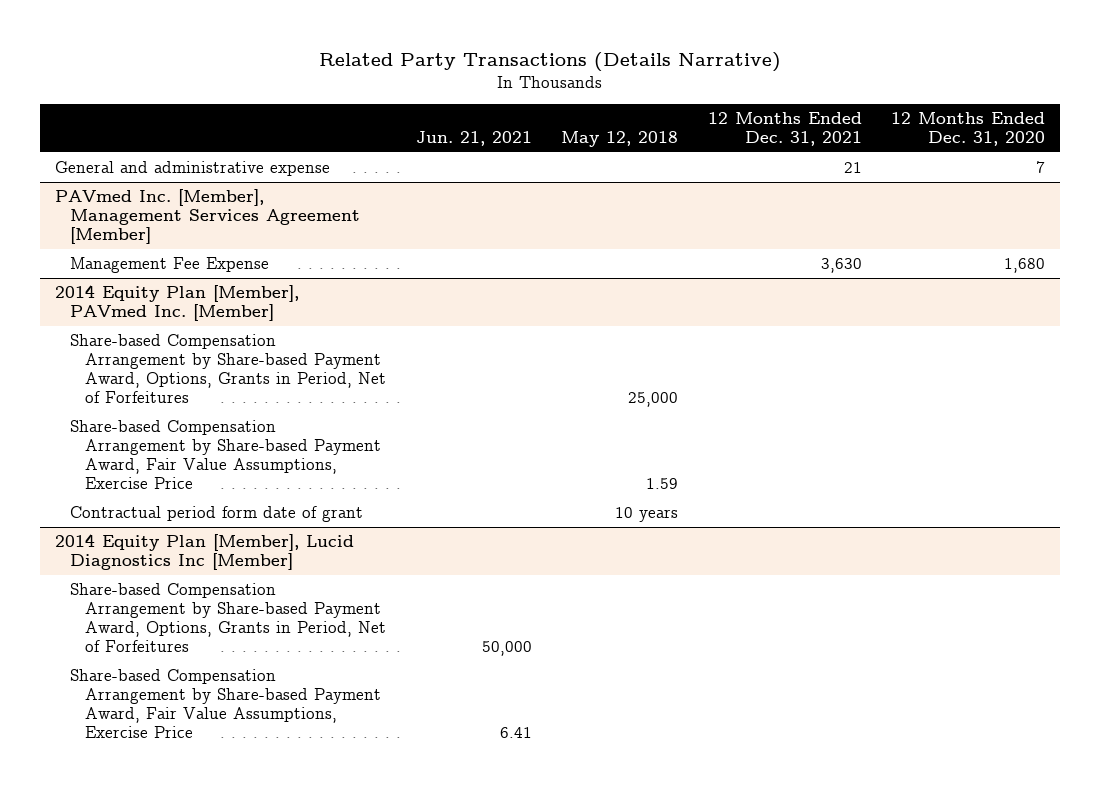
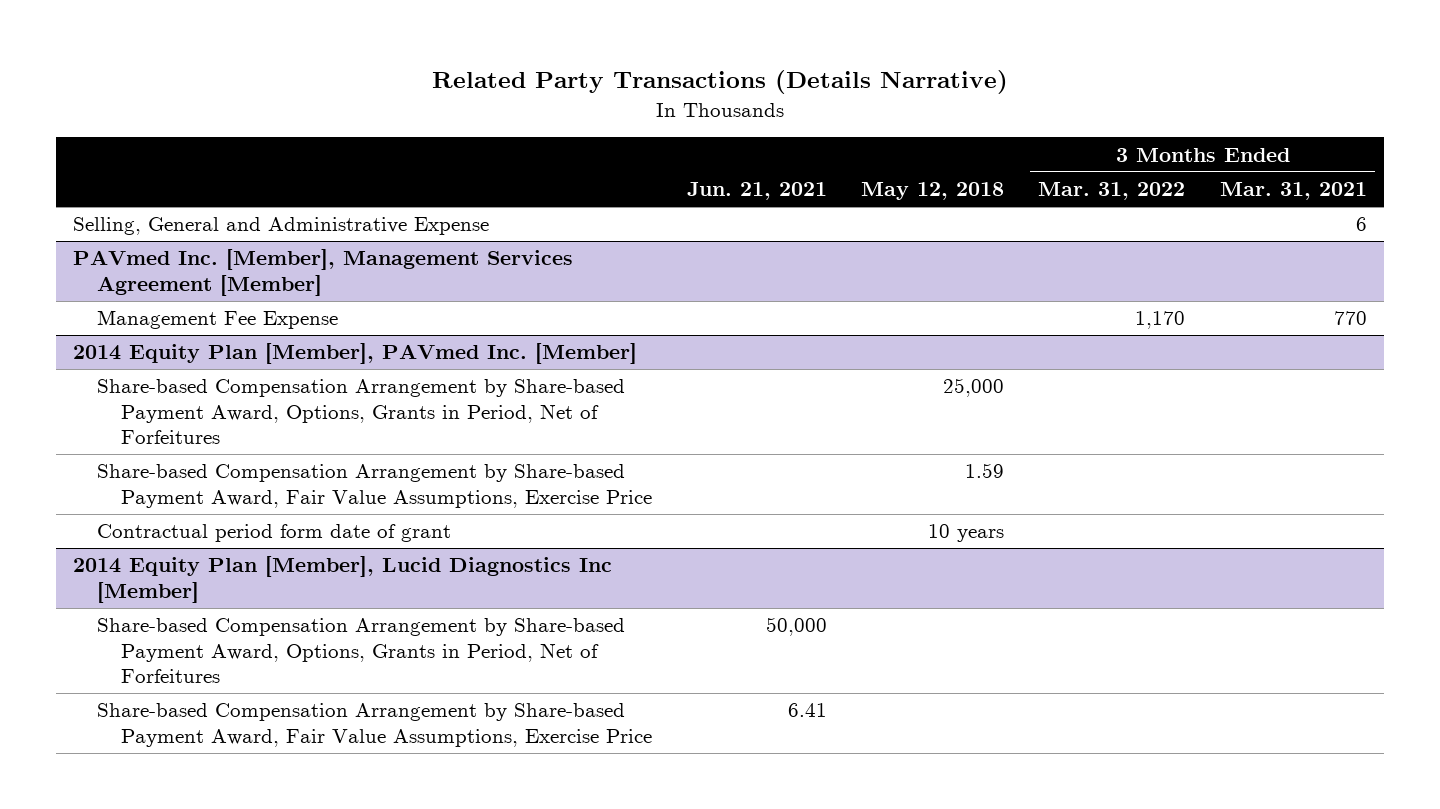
- | Jun. 21, 2021 | May 12, 2018 | 12 Months Ended Dec. 31, 2021 | 12 Months Ended Dec. 31, 2020
+ | Jun. 21, 2021 | May 12, 2018 | 3 Months Ended Mar. 31, 2022 | 3 Months Ended Mar. 31, 2021
- General and administrative expense | | | 21 | 7
+ Selling, General and Administrative Expense | | | | 6

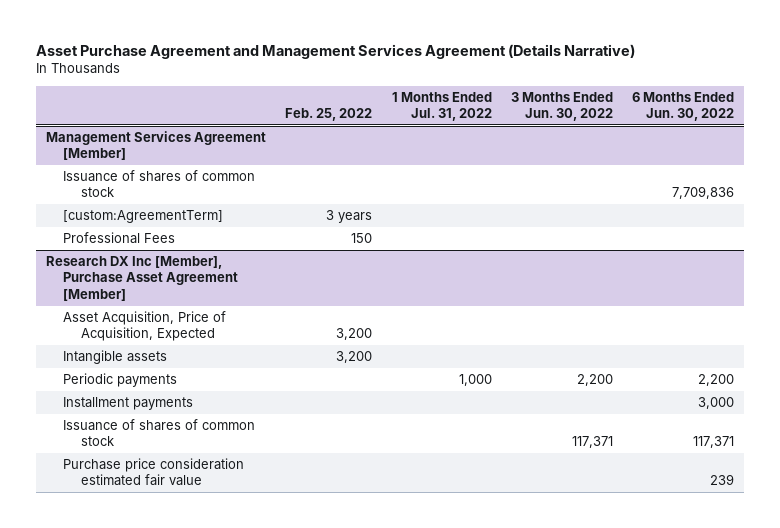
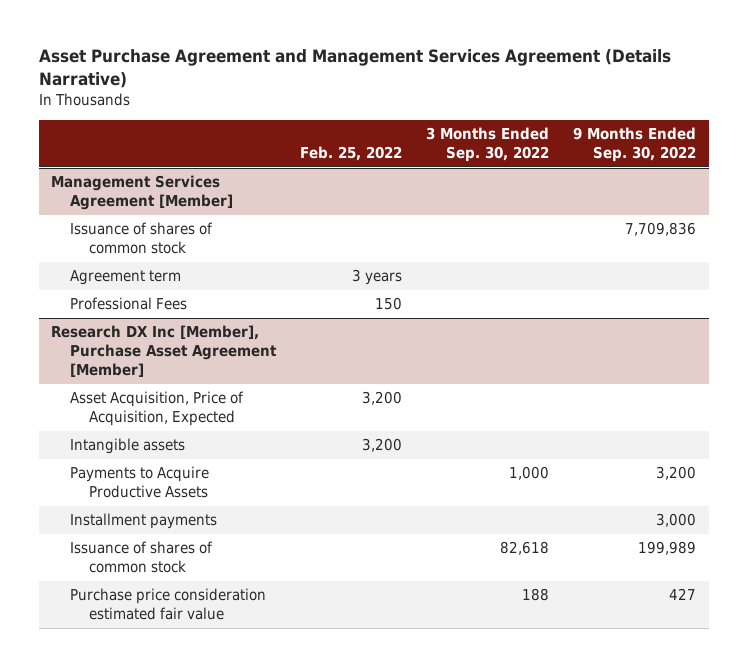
- | Feb. 25, 2022 | 1 Months Ended Jul. 31, 2022 | 3 Months Ended Jun. 30, 2022 | 6 Months Ended Jun. 30, 2022
+ | Feb. 25, 2022 | 3 Months Ended Sep. 30, 2022 | 9 Months Ended Sep. 30, 2022
@ Management Services Agreement [Member]
- [custom:AgreementTerm] | 3 years | | |
+ Agreement term | 3 years | |
@ Research DX Inc [Member], Purchase Asset Agreement [Member]
- Periodic payments | | 1,000 | 2,200 | 2,200
+ Payments to Acquire Productive Assets | | 1,000 | 3,200

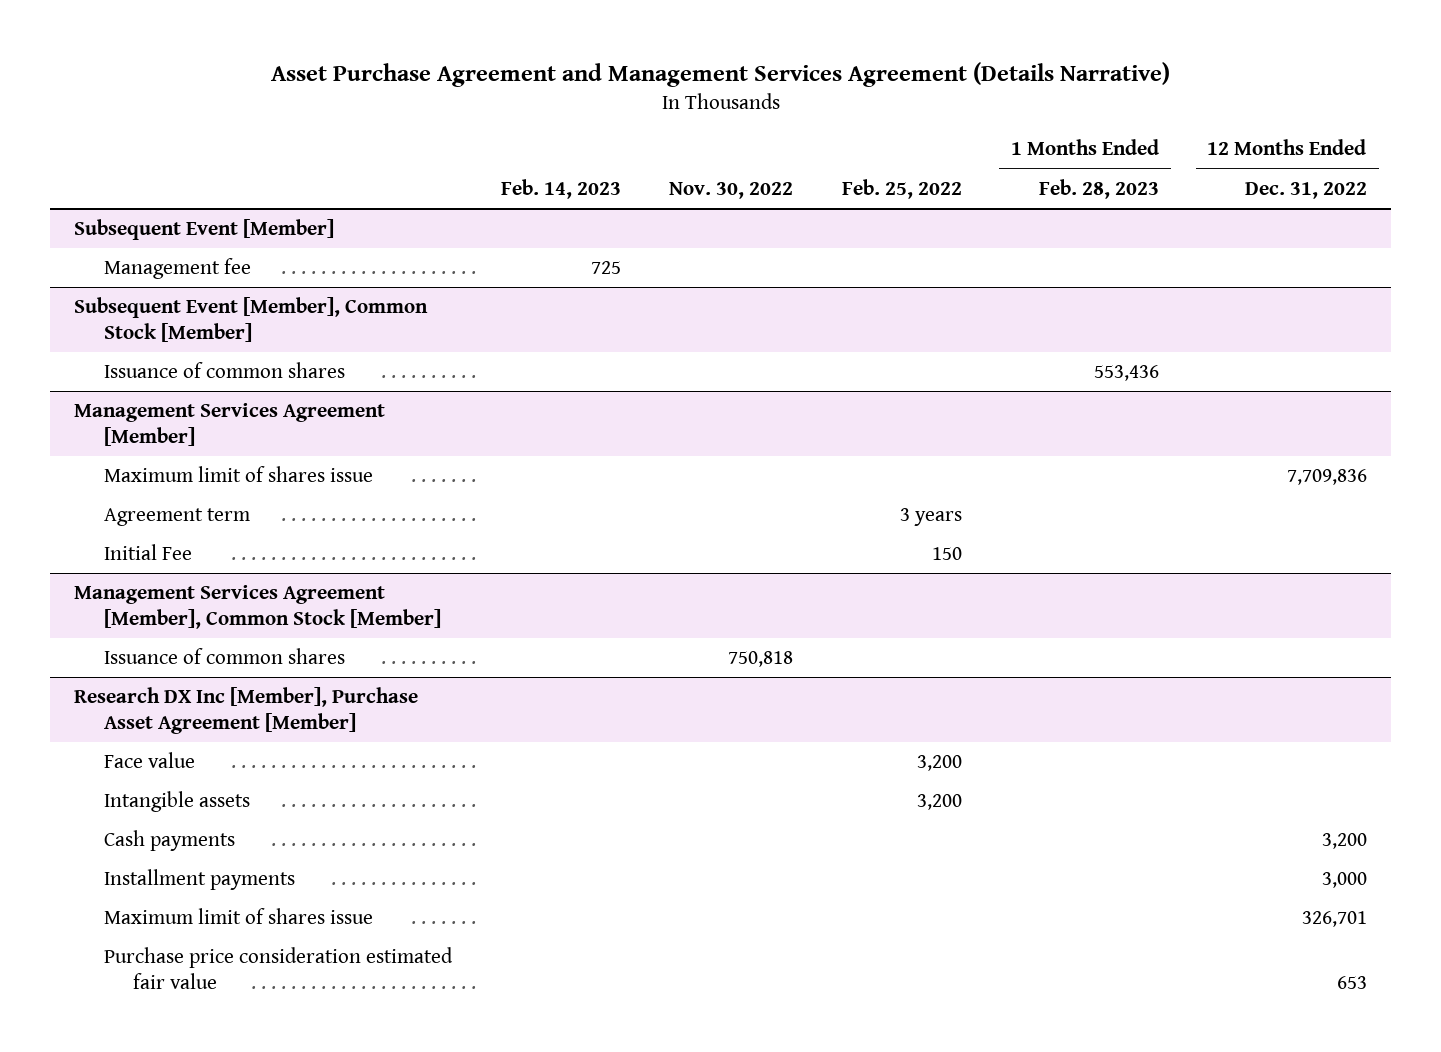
- | Feb. 25, 2022 | 3 Months Ended Sep. 30, 2022 | 9 Months Ended Sep. 30, 2022
+ | Feb. 14, 2023 | Nov. 30, 2022 | Feb. 25, 2022 | 1 Months Ended Feb. 28, 2023 | 12 Months Ended Dec. 31, 2022
+ Subsequent Event [Member]
+ Management fee | 725 | | | |
+ Subsequent Event [Member], Common Stock [Member]
+ Issuance of common shares | | | | 553,436 |
@ Management Services Agreement [Member]
- Issuance of shares of common stock | | | 7,709,836
+ Maximum limit of shares issue | | | | | 7,709,836
- Professional Fees | 150 | |
+ Initial Fee | | | 150 | |
+ Management Services Agreement [Member], Common Stock [Member]
+ Issuance of common shares | | 750,818 | | |
@ Research DX Inc [Member], Purchase Asset Agreement [Member]
- Asset Acquisition, Price of Acquisition, Expected | 3,200 | |
+ Face value | | | 3,200 | |
- Payments to Acquire Productive Assets | | 1,000 | 3,200
+ Cash payments | | | | | 3,200
- Issuance of shares of common stock | | 82,618 | 199,989
+ Maximum limit of shares issue | | | | | 326,701

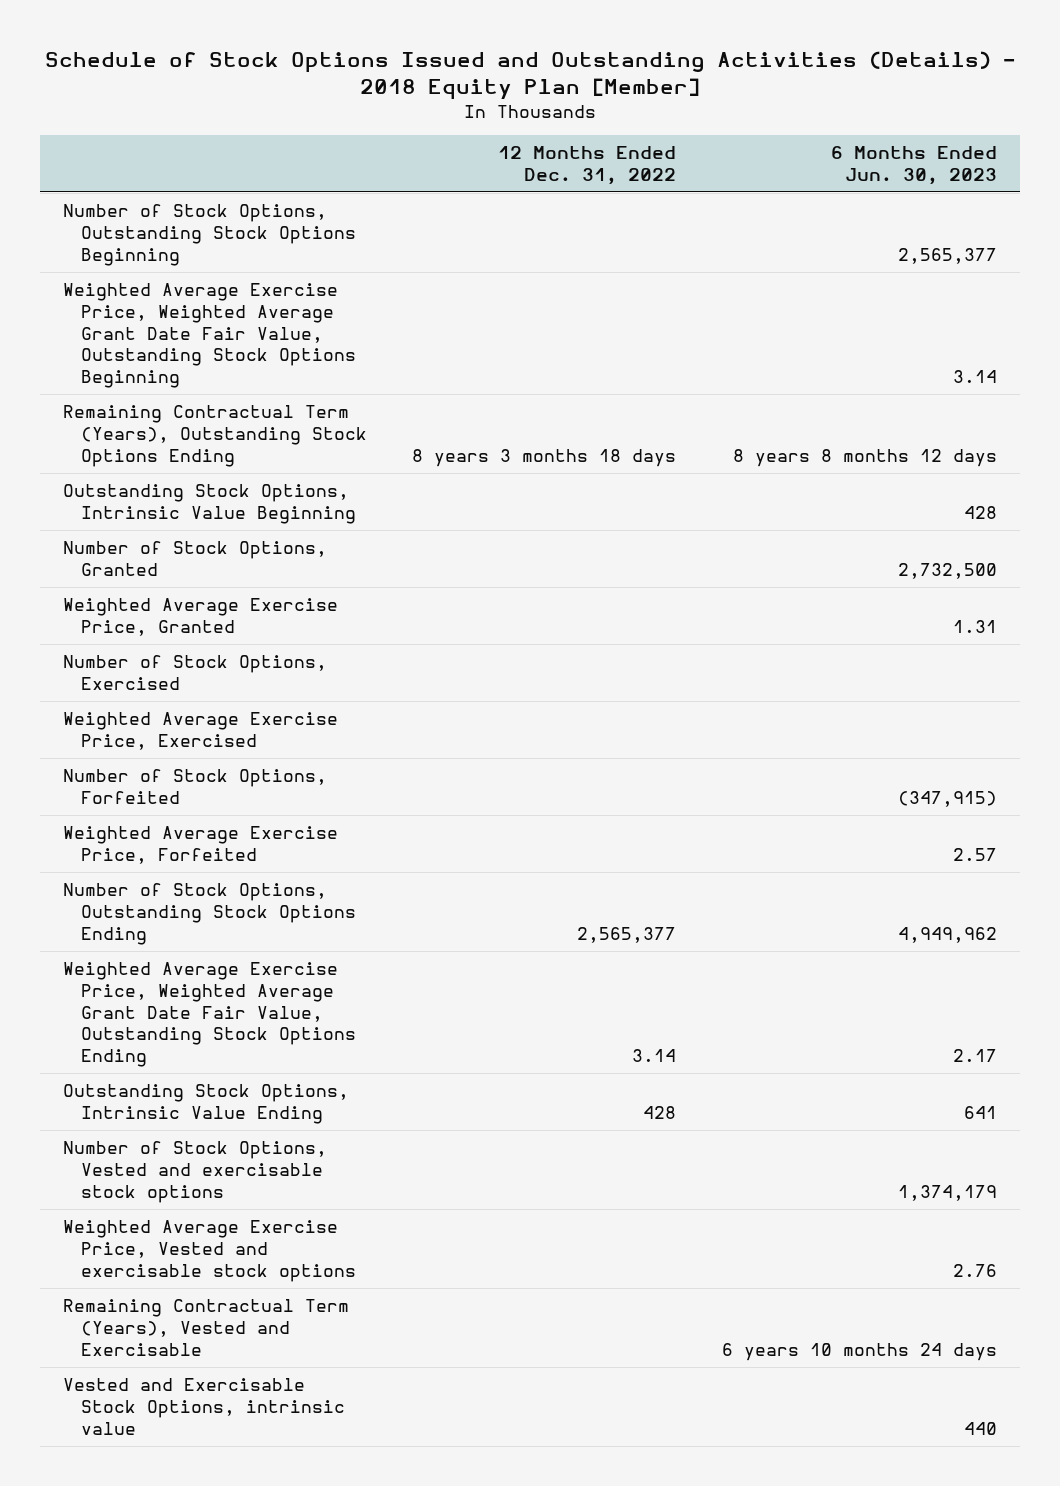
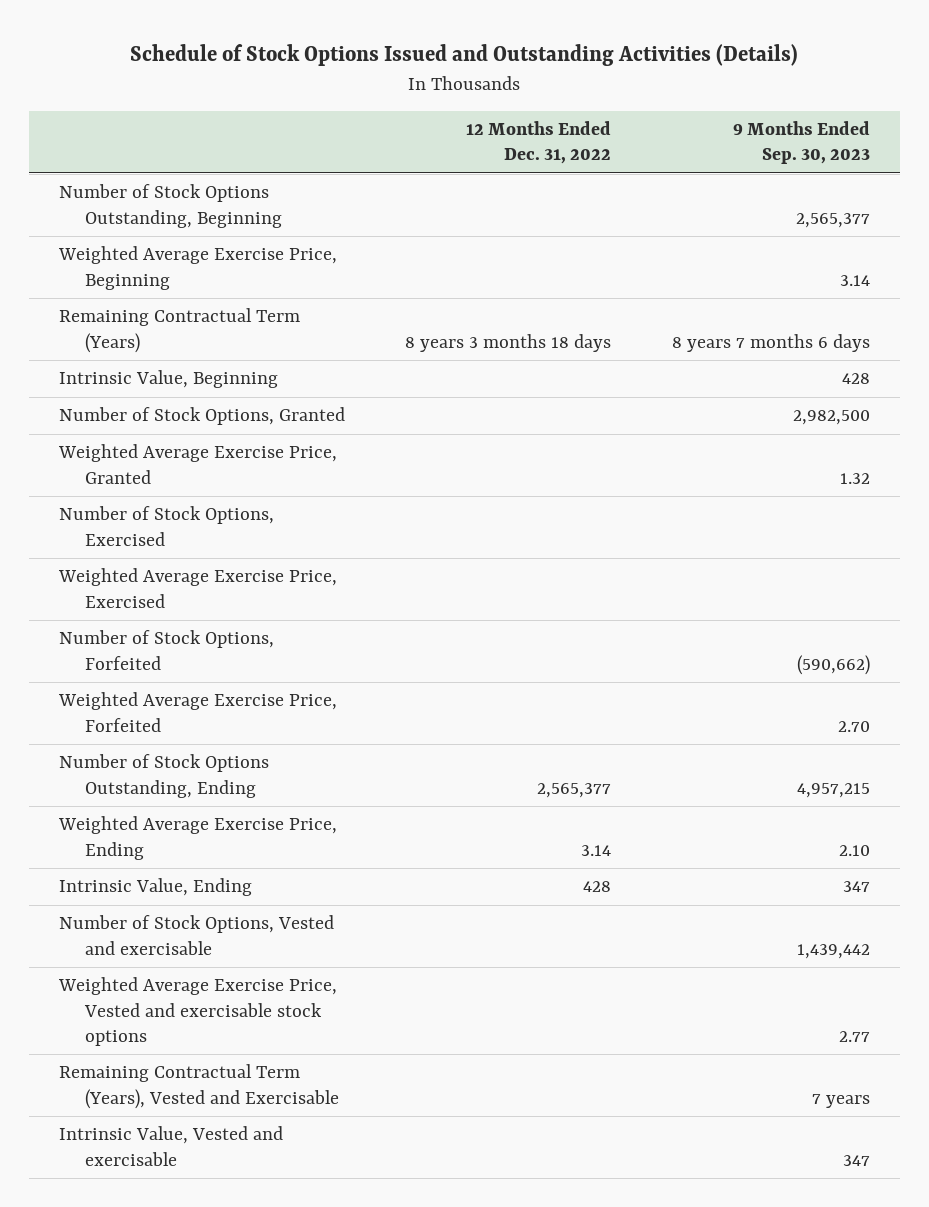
- Schedule of Stock Options Issued and Outstanding Activities (Details) - 2018 Equity Plan [Member]
+ Schedule of Stock Options Issued and Outstanding Activities (Details)
- | 12 Months Ended Dec. 31, 2022 | 6 Months Ended Jun. 30, 2023
+ | 12 Months Ended Dec. 31, 2022 | 9 Months Ended Sep. 30, 2023
- Number of Stock Options, Outstanding Stock Options Beginning | | 2,565,377
- Weighted Average Exercise Price, Weighted Average Grant Date Fair Value, Outstanding Stock Options Beginning | | 3.14
- Remaining Contractual Term (Years), Outstanding Stock Options Ending | 8 years 3 months 18 days | 8 years 8 months 12 days
- Outstanding Stock Options, Intrinsic Value Beginning | | 428
+ Number of Stock Options Outstanding, Beginning | | 2,565,377
+ Weighted Average Exercise Price, Beginning | | 3.14
+ Remaining Contractual Term (Years) | 8 years 3 months 18 days | 8 years 7 months 6 days
+ Intrinsic Value, Beginning | | 428
- Number of Stock Options, Outstanding Stock Options Ending | 2,565,377 | 4,949,962
- Weighted Average Exercise Price, Weighted Average Grant Date Fair Value, Outstanding Stock Options Ending | 3.14 | 2.17
- Outstanding Stock Options, Intrinsic Value Ending | 428 | 641
- Number of Stock Options, Vested and exercisable stock options | | 1,374,179
+ Number of Stock Options Outstanding, Ending | 2,565,377 | 4,957,215
+ Weighted Average Exercise Price, Ending | 3.14 | 2.10
+ Intrinsic Value, Ending | 428 | 347
+ Number of Stock Options, Vested and exercisable | | 1,439,442
- Vested and Exercisable Stock Options, intrinsic value | | 440
+ Intrinsic Value, Vested and exercisable | | 347

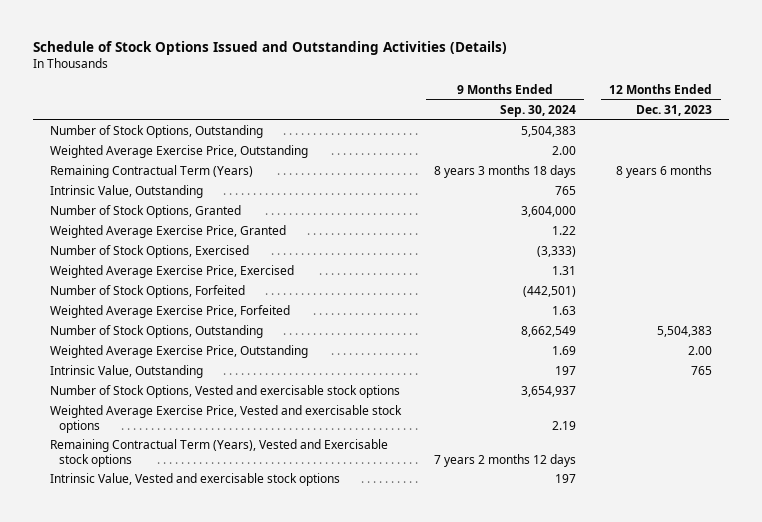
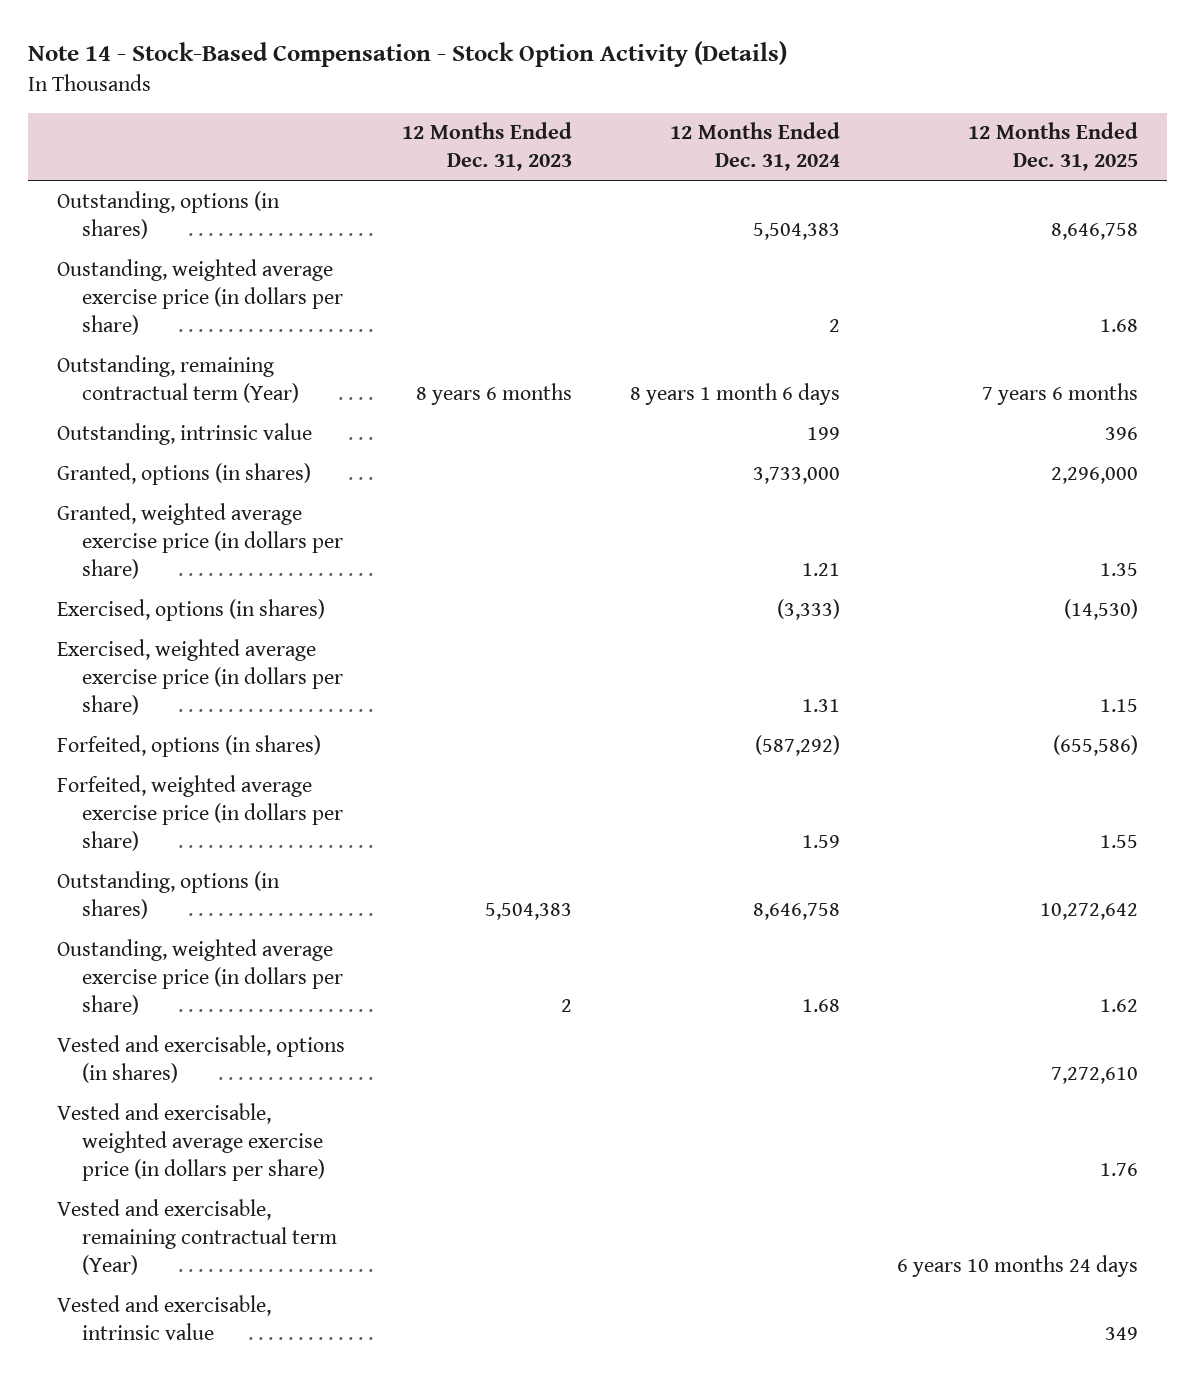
- Schedule of Stock Options Issued and Outstanding Activities (Details)
+ Note 14 - Stock-Based Compensation - Stock Option Activity (Details)
- | 9 Months Ended Sep. 30, 2024 | 12 Months Ended Dec. 31, 2023
+ | 12 Months Ended Dec. 31, 2023 | 12 Months Ended Dec. 31, 2024 | 12 Months Ended Dec. 31, 2025
- Number of Stock Options, Outstanding | 5,504,383 |
- Weighted Average Exercise Price, Outstanding | 2.00 |
- Remaining Contractual Term (Years) | 8 years 3 months 18 days | 8 years 6 months
- Intrinsic Value, Outstanding | 765 |
- Number of Stock Options, Granted | 3,604,000 |
- Weighted Average Exercise Price, Granted | 1.22 |
- Number of Stock Options, Exercised | (3,333) |
- Weighted Average Exercise Price, Exercised | 1.31 |
- Number of Stock Options, Forfeited | (442,501) |
- Weighted Average Exercise Price, Forfeited | 1.63 |
- Number of Stock Options, Outstanding | 8,662,549 | 5,504,383
- Weighted Average Exercise Price, Outstanding | 1.69 | 2.00
- Intrinsic Value, Outstanding | 197 | 765
- Number of Stock Options, Vested and exercisable stock options | 3,654,937 |
- Weighted Average Exercise Price, Vested and exercisable stock options | 2.19 |
- Remaining Contractual Term (Years), Vested and Exercisable stock options | 7 years 2 months 12 days |
- Intrinsic Value, Vested and exercisable stock options | 197 |
+ Outstanding, options (in shares) | | 5,504,383 | 8,646,758
+ Oustanding, weighted average exercise price (in dollars per share) | | 2 | 1.68
+ Outstanding, remaining contractual term (Year) | 8 years 6 months | 8 years 1 month 6 days | 7 years 6 months
+ Outstanding, intrinsic value | | 199 | 396
+ Granted, options (in shares) | | 3,733,000 | 2,296,000
+ Granted, weighted average exercise price (in dollars per share) | | 1.21 | 1.35
+ Exercised, options (in shares) | | (3,333) | (14,530)
+ Exercised, weighted average exercise price (in dollars per share) | | 1.31 | 1.15
+ Forfeited, options (in shares) | | (587,292) | (655,586)
+ Forfeited, weighted average exercise price (in dollars per share) | | 1.59 | 1.55
+ Outstanding, options (in shares) | 5,504,383 | 8,646,758 | 10,272,642
+ Oustanding, weighted average exercise price (in dollars per share) | 2 | 1.68 | 1.62
+ Vested and exercisable, options (in shares) | | | 7,272,610
+ Vested and exercisable, weighted average exercise price (in dollars per share) | | | 1.76
+ Vested and exercisable, remaining contractual term (Year) | | | 6 years 10 months 24 days
+ Vested and exercisable, intrinsic value | | | 349

